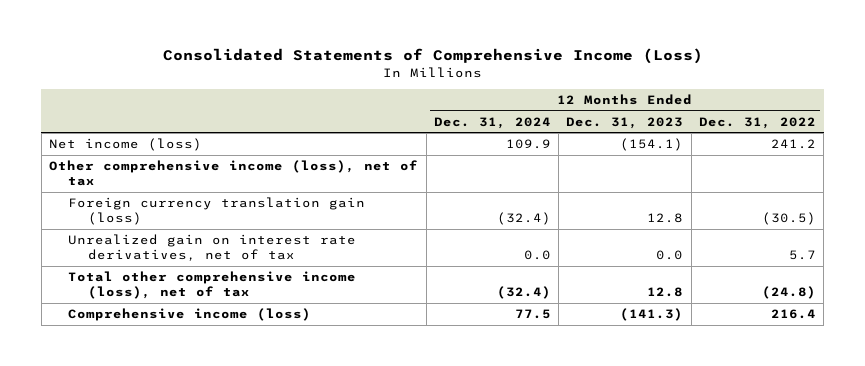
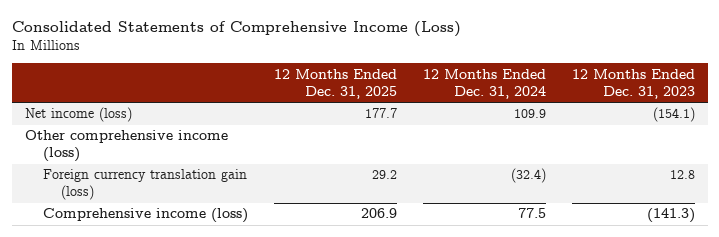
- | 12 Months Ended Dec. 31, 2024 | 12 Months Ended Dec. 31, 2023 | 12 Months Ended Dec. 31, 2022
+ | 12 Months Ended Dec. 31, 2025 | 12 Months Ended Dec. 31, 2024 | 12 Months Ended Dec. 31, 2023
- Other comprehensive income (loss), net of tax
+ Other comprehensive income (loss)
- Unrealized gain on interest rate derivatives, net of tax | 0.0 | 0.0 | 5.7
- Total other comprehensive income (loss), net of tax | (32.4) | 12.8 | (24.8)

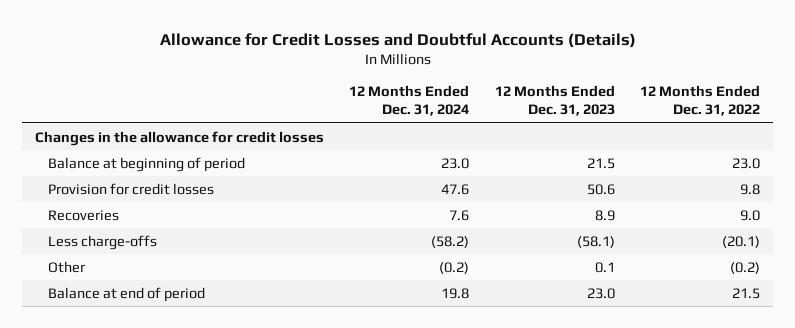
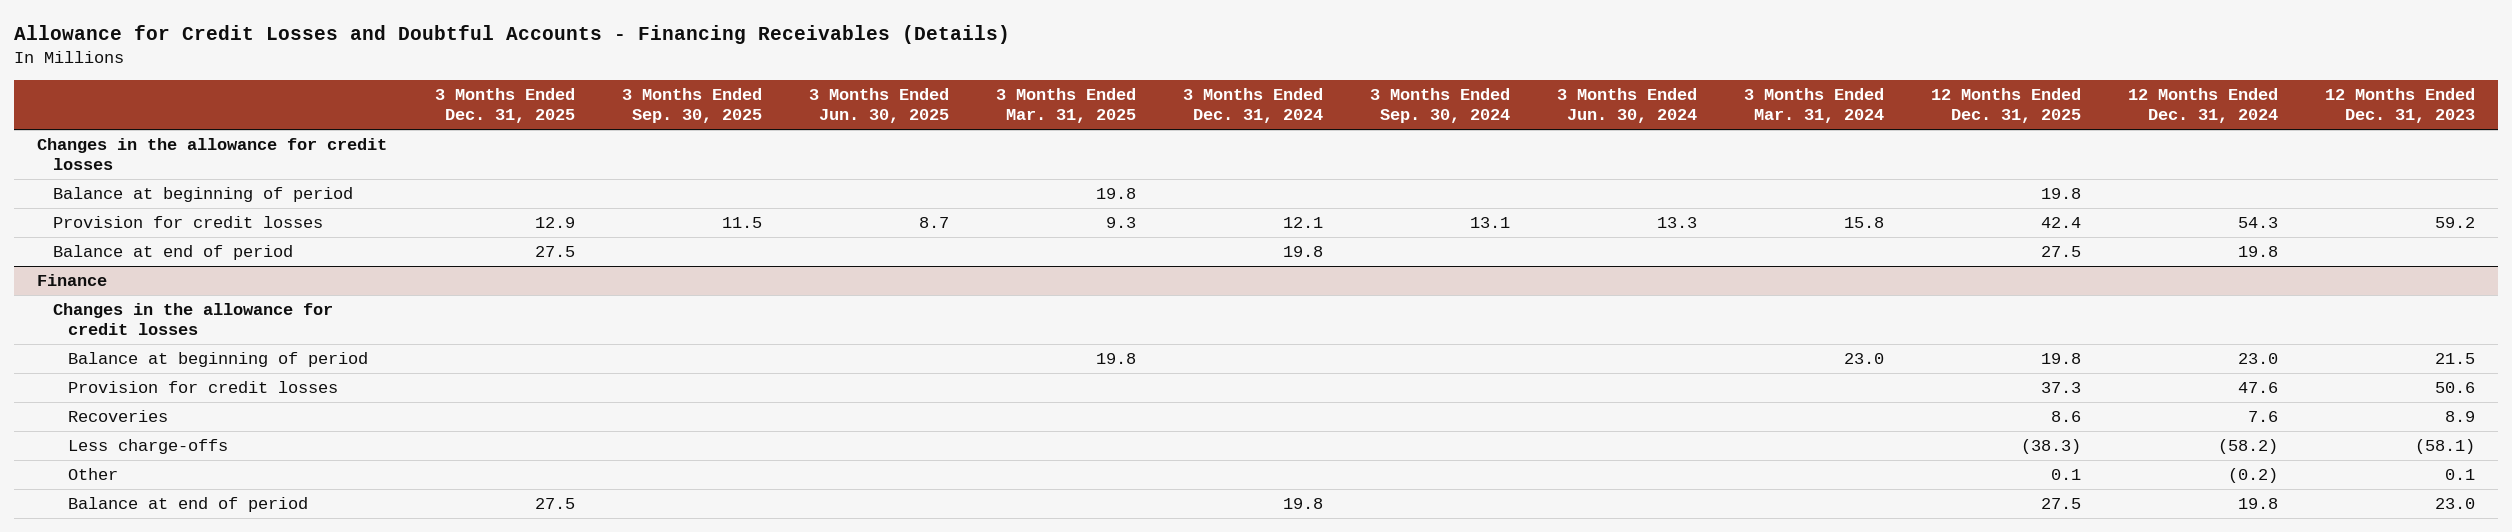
- Allowance for Credit Losses and Doubtful Accounts (Details)
+ Allowance for Credit Losses and Doubtful Accounts - Financing Receivables (Details)
- | 12 Months Ended Dec. 31, 2024 | 12 Months Ended Dec. 31, 2023 | 12 Months Ended Dec. 31, 2022
+ | 3 Months Ended Dec. 31, 2025 | 3 Months Ended Sep. 30, 2025 | 3 Months Ended Jun. 30, 2025 | 3 Months Ended Mar. 31, 2025 | 3 Months Ended Dec. 31, 2024 | 3 Months Ended Sep. 30, 2024 | 3 Months Ended Jun. 30, 2024 | 3 Months Ended Mar. 31, 2024 | 12 Months Ended Dec. 31, 2025 | 12 Months Ended Dec. 31, 2024 | 12 Months Ended Dec. 31, 2023
+ Balance at beginning of period | | | | 19.8 | | | | | 19.8 | |
+ Provision for credit losses | 12.9 | 11.5 | 8.7 | 9.3 | 12.1 | 13.1 | 13.3 | 15.8 | 42.4 | 54.3 | 59.2
+ Balance at end of period | 27.5 | | | | 19.8 | | | | 27.5 | 19.8 |
+ Finance
+ Changes in the allowance for credit losses

